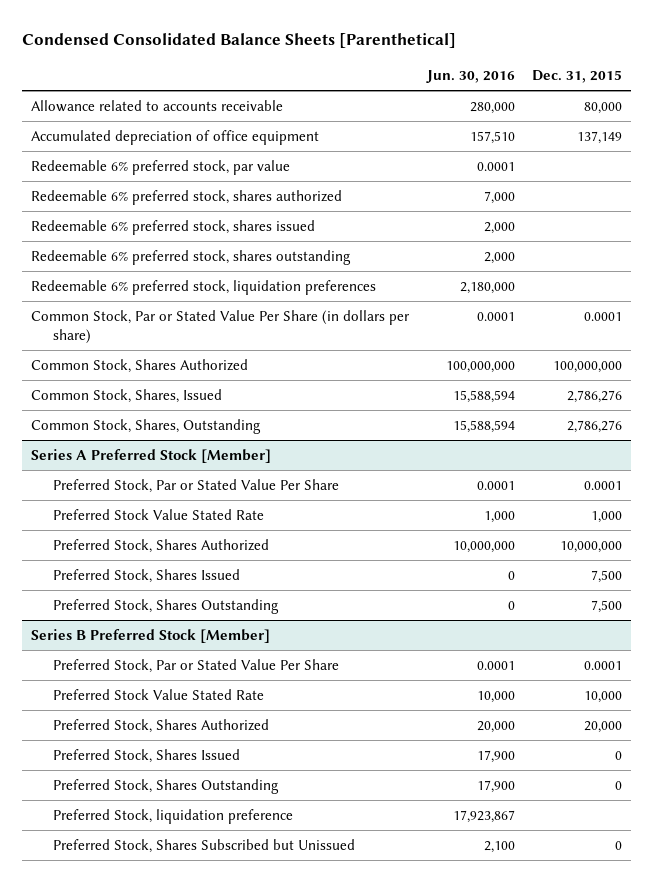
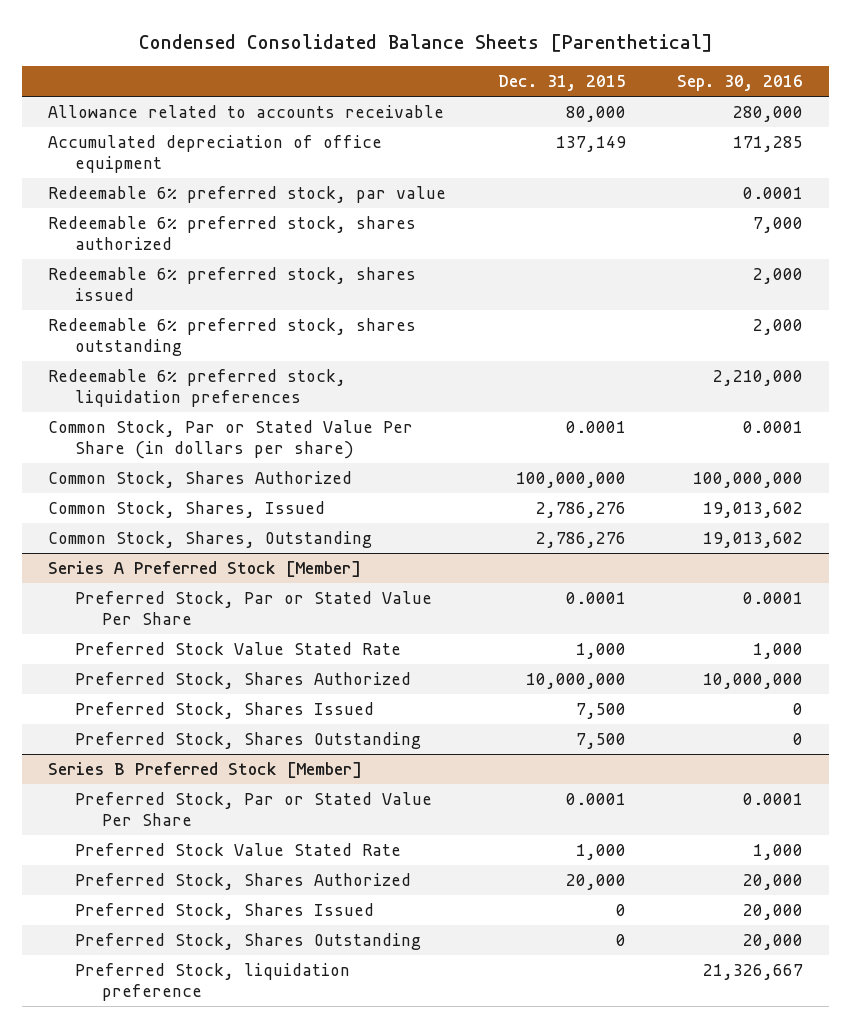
- | Jun. 30, 2016 | Dec. 31, 2015
+ | Dec. 31, 2015 | Sep. 30, 2016
@ Series B Preferred Stock [Member]
- Preferred Stock Value Stated Rate | 10,000 | 10,000
+ Preferred Stock Value Stated Rate | 1,000 | 1,000
- Preferred Stock, Shares Subscribed but Unissued | 2,100 | 0

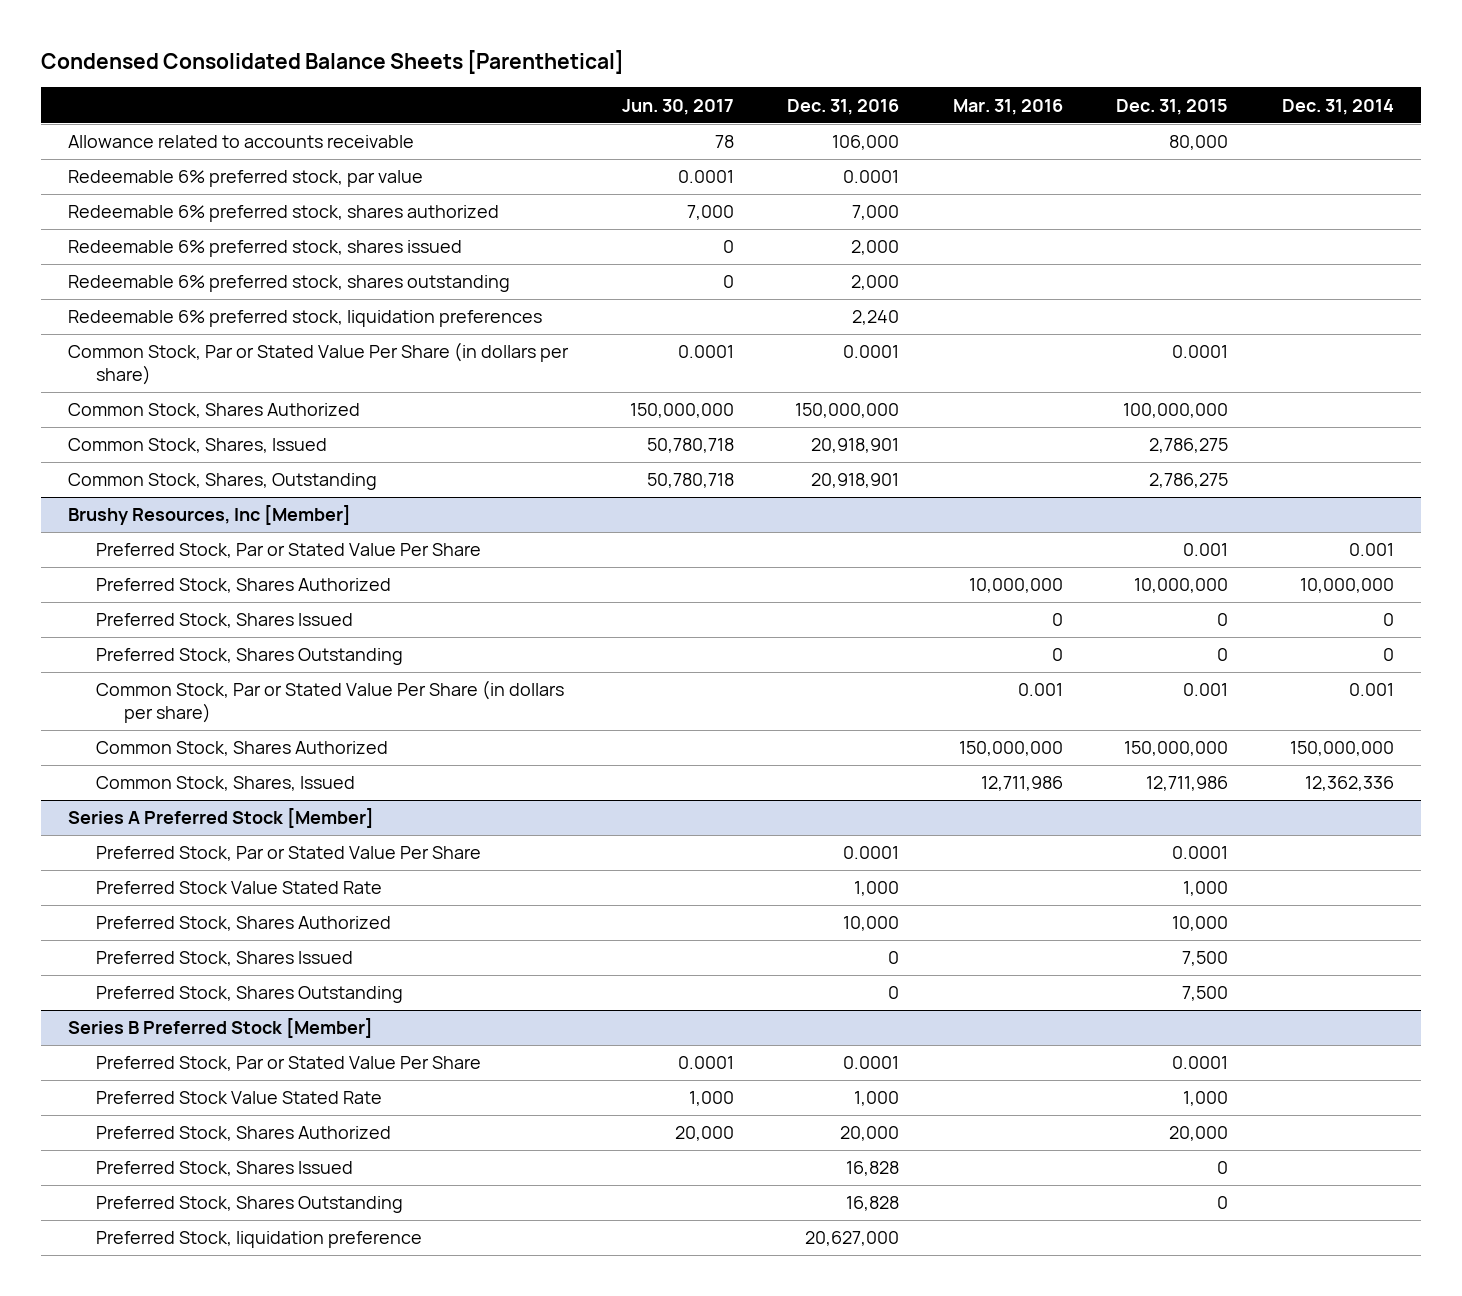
- | Dec. 31, 2015 | Sep. 30, 2016
+ | Jun. 30, 2017 | Dec. 31, 2016 | Mar. 31, 2016 | Dec. 31, 2015 | Dec. 31, 2014
- Accumulated depreciation of office equipment | 137,149 | 171,285
- Common Stock, Shares, Issued | 2,786,276 | 19,013,602
- Common Stock, Shares, Outstanding | 2,786,276 | 19,013,602
+ Common Stock, Shares, Issued | 50,780,718 | 20,918,901 | | 2,786,275 |
+ Common Stock, Shares, Outstanding | 50,780,718 | 20,918,901 | | 2,786,275 |
+ Brushy Resources, Inc [Member]
+ Preferred Stock, Par or Stated Value Per Share | | | | 0.001 | 0.001
+ Preferred Stock, Shares Authorized | | | 10,000,000 | 10,000,000 | 10,000,000
+ Preferred Stock, Shares Issued | | | 0 | 0 | 0
+ Preferred Stock, Shares Outstanding | | | 0 | 0 | 0
+ Common Stock, Par or Stated Value Per Share (in dollars per share) | | | 0.001 | 0.001 | 0.001
+ Common Stock, Shares Authorized | | | 150,000,000 | 150,000,000 | 150,000,000
+ Common Stock, Shares, Issued | | | 12,711,986 | 12,711,986 | 12,362,336
@ Series A Preferred Stock [Member]
- Preferred Stock, Shares Authorized | 10,000,000 | 10,000,000
+ Preferred Stock, Shares Authorized | | 10,000 | | 10,000 |

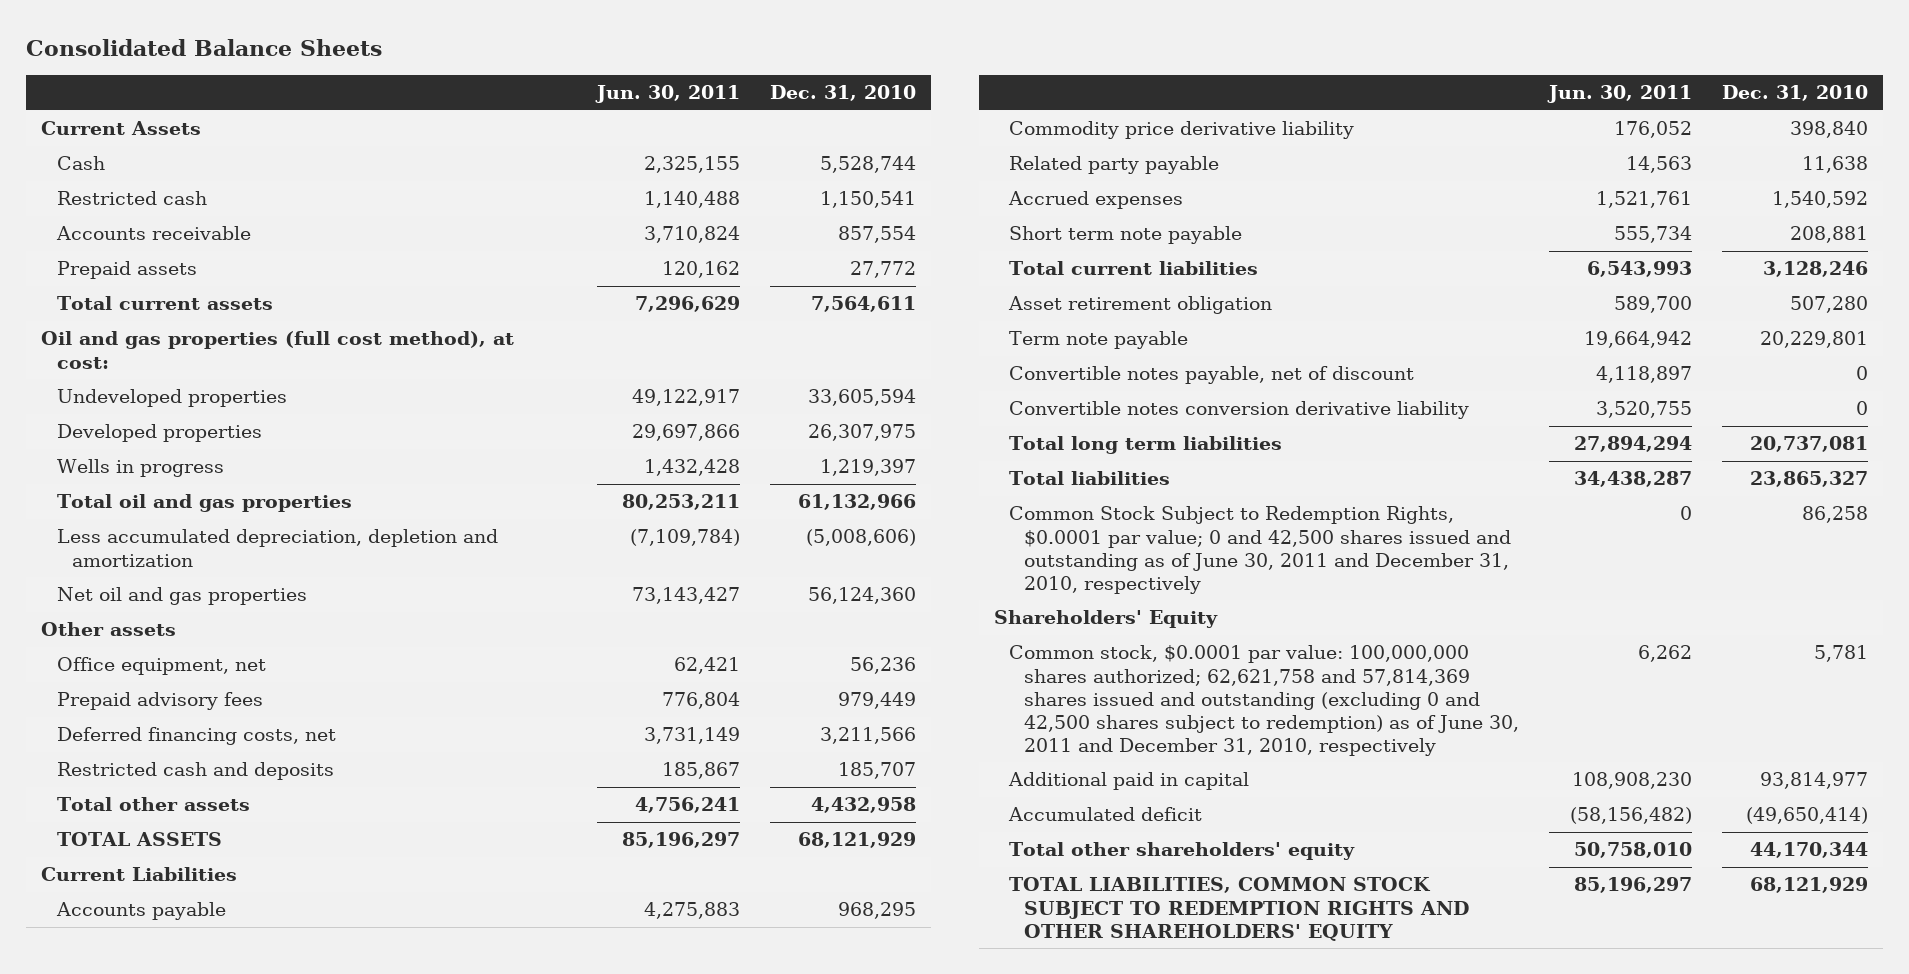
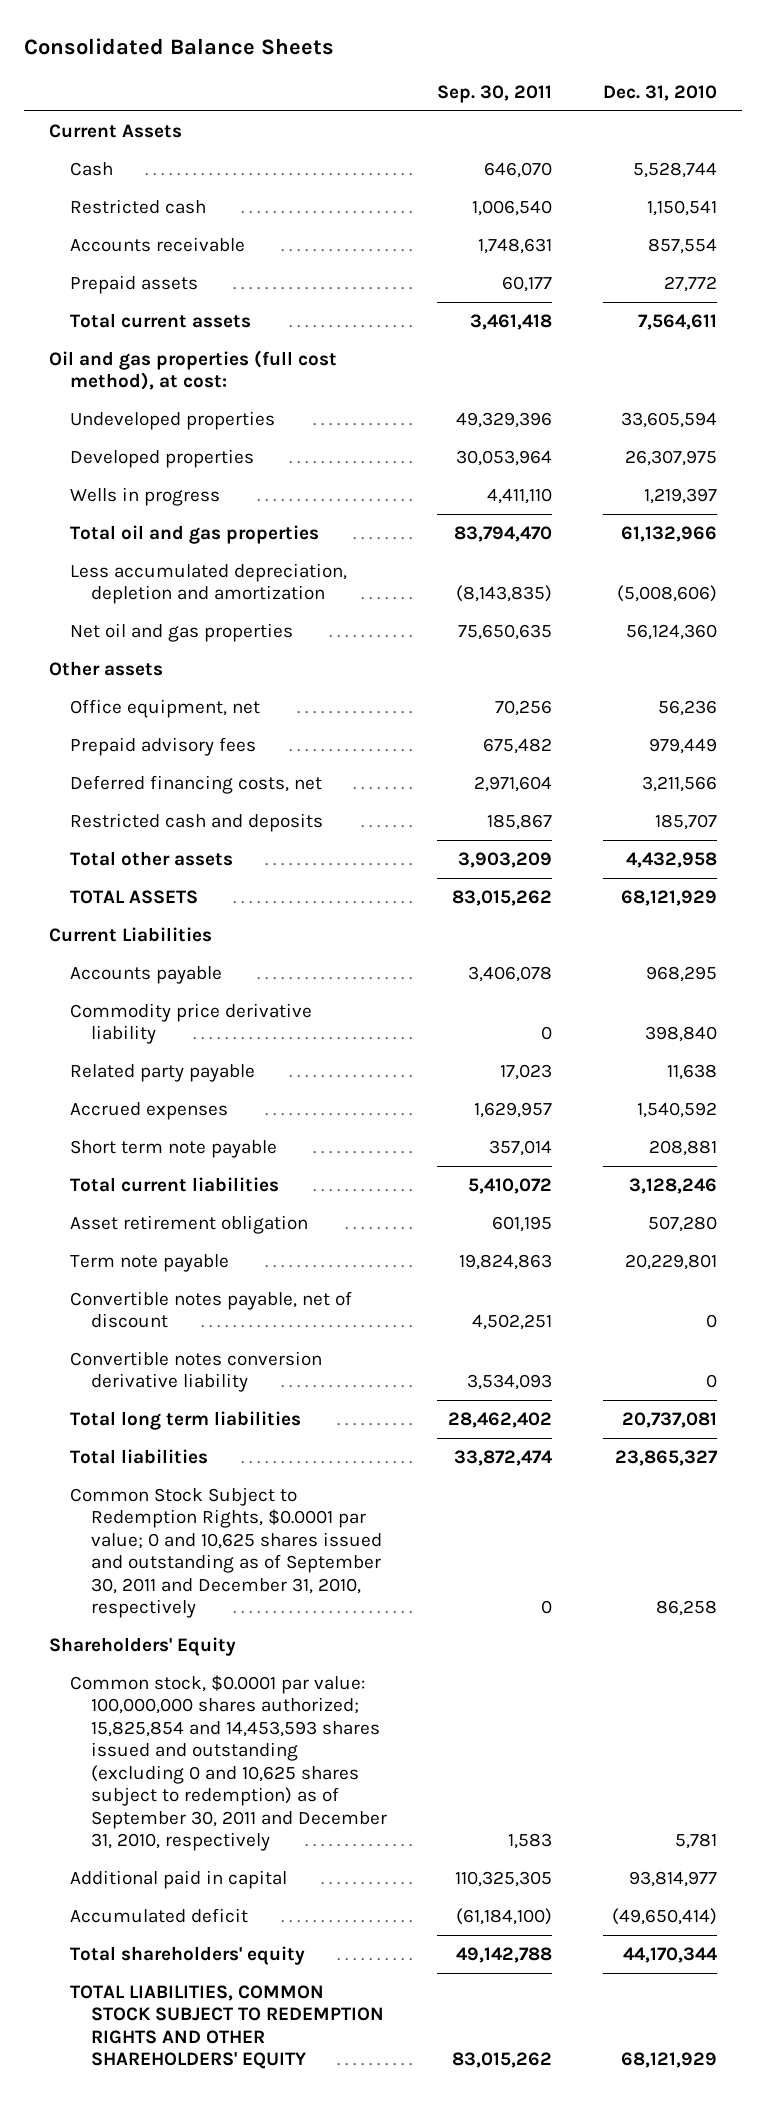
- | Jun. 30, 2011 | Dec. 31, 2010
+ | Sep. 30, 2011 | Dec. 31, 2010
- Common Stock Subject to Redemption Rights, $0.0001 par value; 0 and 42,500 shares issued and outstanding as of June 30, 2011 and December 31, 2010, respectively | 0 | 86,258
+ Common Stock Subject to Redemption Rights, $0.0001 par value; 0 and 10,625 shares issued and outstanding as of September 30, 2011 and December 31, 2010, respectively | 0 | 86,258
- Common stock, $0.0001 par value: 100,000,000 shares authorized; 62,621,758 and 57,814,369 shares issued and outstanding (excluding 0 and 42,500 shares subject to redemption) as of June 30, 2011 and December 31, 2010, respectively | 6,262 | 5,781
+ Common stock, $0.0001 par value: 100,000,000 shares authorized; 15,825,854 and 14,453,593 shares issued and outstanding (excluding 0 and 10,625 shares subject to redemption) as of September 30, 2011 and December 31, 2010, respectively | 1,583 | 5,781
- Total other shareholders' equity | 50,758,010 | 44,170,344
+ Total shareholders' equity | 49,142,788 | 44,170,344

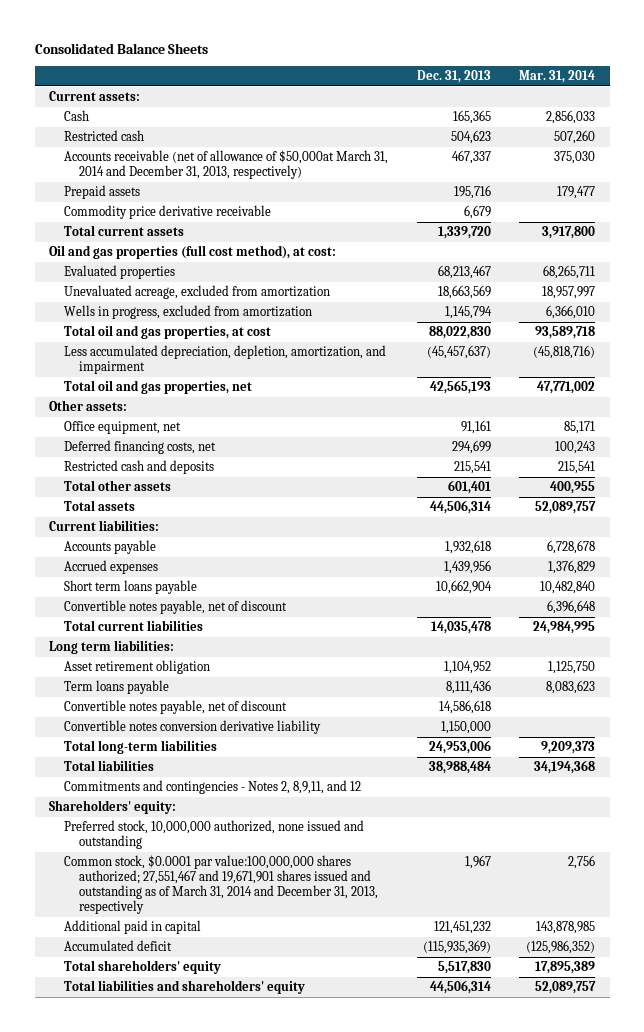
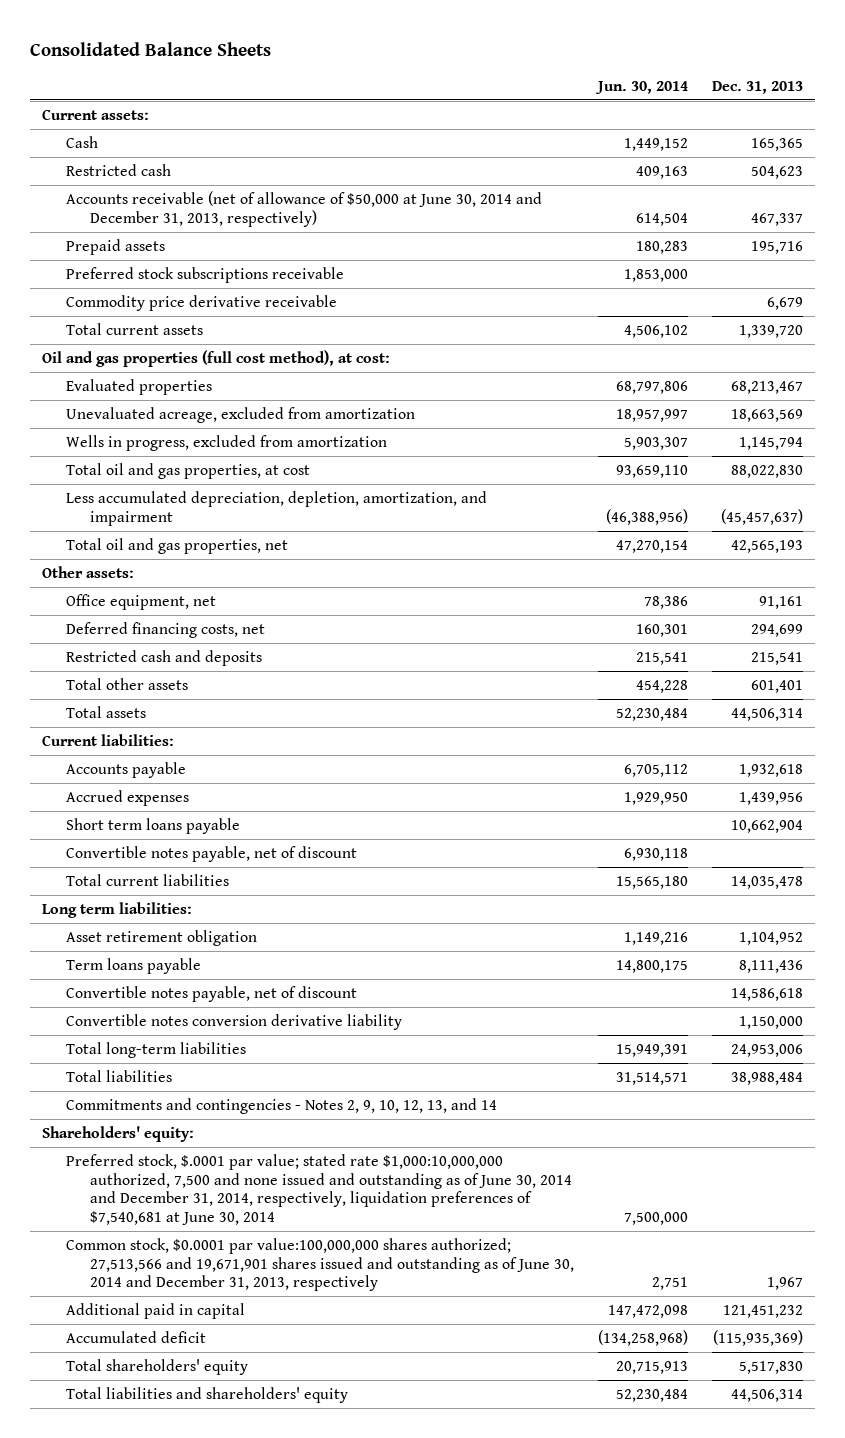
- | Dec. 31, 2013 | Mar. 31, 2014
+ | Jun. 30, 2014 | Dec. 31, 2013
- Accounts receivable (net of allowance of $50,000at March 31, 2014 and December 31, 2013, respectively) | 467,337 | 375,030
+ Accounts receivable (net of allowance of $50,000 at June 30, 2014 and December 31, 2013, respectively) | 614,504 | 467,337
+ Preferred stock subscriptions receivable | 1,853,000 |
- Commitments and contingencies - Notes 2, 8,9,11, and 12
+ Commitments and contingencies - Notes 2, 9, 10, 12, 13, and 14
- Preferred stock, 10,000,000 authorized, none issued and outstanding
- Common stock, $0.0001 par value:100,000,000 shares authorized; 27,551,467 and 19,671,901 shares issued and outstanding as of March 31, 2014 and December 31, 2013, respectively | 1,967 | 2,756
+ Preferred stock, $.0001 par value; stated rate $1,000:10,000,000 authorized, 7,500 and none issued and outstanding as of June 30, 2014 and December 31, 2014, respectively, liquidation preferences of $7,540,681 at June 30, 2014 | 7,500,000 |
+ Common stock, $0.0001 par value:100,000,000 shares authorized; 27,513,566 and 19,671,901 shares issued and outstanding as of June 30, 2014 and December 31, 2013, respectively | 2,751 | 1,967

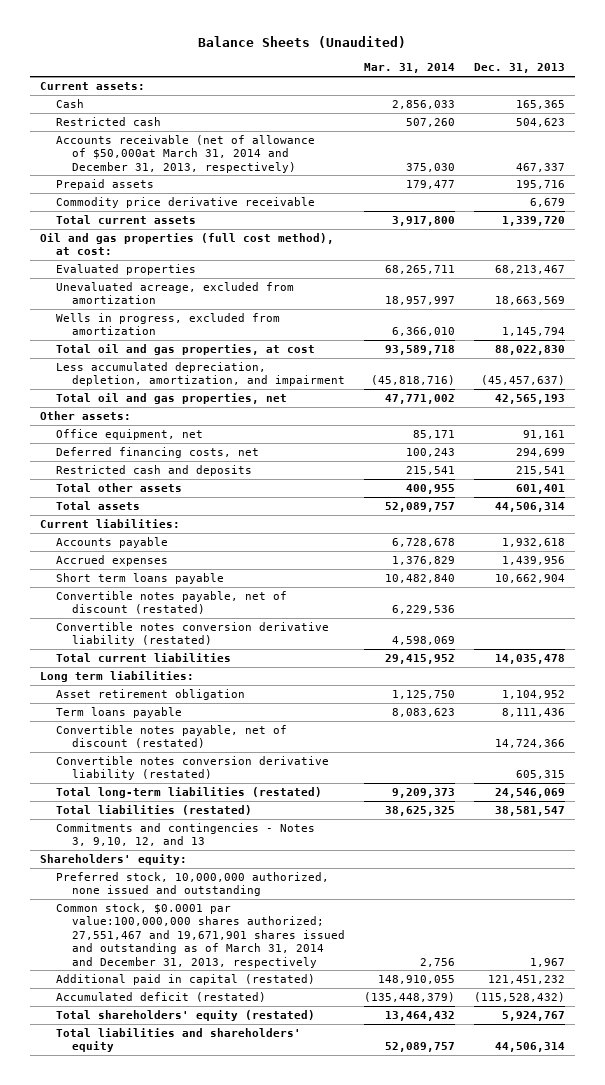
- Consolidated Balance Sheets
+ Balance Sheets (Unaudited)
- | Jun. 30, 2014 | Dec. 31, 2013
+ | Mar. 31, 2014 | Dec. 31, 2013
- Accounts receivable (net of allowance of $50,000 at June 30, 2014 and December 31, 2013, respectively) | 614,504 | 467,337
+ Accounts receivable (net of allowance of $50,000at March 31, 2014 and December 31, 2013, respectively) | 375,030 | 467,337
- Preferred stock subscriptions receivable | 1,853,000 |
- Convertible notes payable, net of discount | 6,930,118 |
+ Convertible notes payable, net of discount (restated) | 6,229,536 |
+ Convertible notes conversion derivative liability (restated) | 4,598,069 |
- Convertible notes payable, net of discount | | 14,586,618
- Convertible notes conversion derivative liability | | 1,150,000
- Total long-term liabilities | 15,949,391 | 24,953,006
- Total liabilities | 31,514,571 | 38,988,484
- Commitments and contingencies - Notes 2, 9, 10, 12, 13, and 14
+ Convertible notes payable, net of discount (restated) | | 14,724,366
+ Convertible notes conversion derivative liability (restated) | | 605,315
+ Total long-term liabilities (restated) | 9,209,373 | 24,546,069
+ Total liabilities (restated) | 38,625,325 | 38,581,547
+ Commitments and contingencies - Notes 3, 9,10, 12, and 13
- Preferred stock, $.0001 par value; stated rate $1,000:10,000,000 authorized, 7,500 and none issued and outstanding as of June 30, 2014 and December 31, 2014, respectively, liquidation preferences of $7,540,681 at June 30, 2014 | 7,500,000 |
- Common stock, $0.0001 par value:100,000,000 shares authorized; 27,513,566 and 19,671,901 shares issued and outstanding as of June 30, 2014 and December 31, 2013, respectively | 2,751 | 1,967
- Additional paid in capital | 147,472,098 | 121,451,232
- Accumulated deficit | (134,258,968) | (115,935,369)
- Total shareholders' equity | 20,715,913 | 5,517,830
+ Preferred stock, 10,000,000 authorized, none issued and outstanding
+ Common stock, $0.0001 par value:100,000,000 shares authorized; 27,551,467 and 19,671,901 shares issued and outstanding as of March 31, 2014 and December 31, 2013, respectively | 2,756 | 1,967
+ Additional paid in capital (restated) | 148,910,055 | 121,451,232
+ Accumulated deficit (restated) | (135,448,379) | (115,528,432)
+ Total shareholders' equity (restated) | 13,464,432 | 5,924,767

